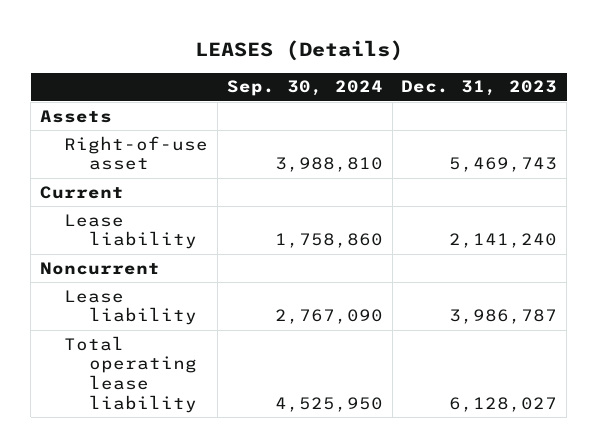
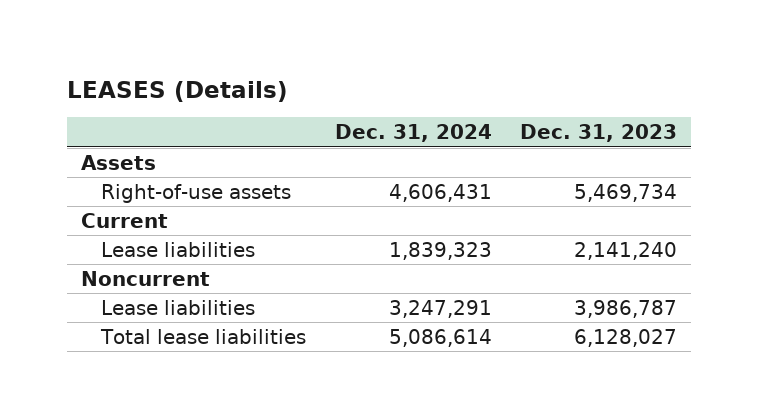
- | Sep. 30, 2024 | Dec. 31, 2023
+ | Dec. 31, 2024 | Dec. 31, 2023
- Right-of-use asset | 3,988,810 | 5,469,743
+ Right-of-use assets | 4,606,431 | 5,469,734
- Lease liability | 1,758,860 | 2,141,240
+ Lease liabilities | 1,839,323 | 2,141,240
- Lease liability | 2,767,090 | 3,986,787
- Total operating lease liability | 4,525,950 | 6,128,027
+ Lease liabilities | 3,247,291 | 3,986,787
+ Total lease liabilities | 5,086,614 | 6,128,027

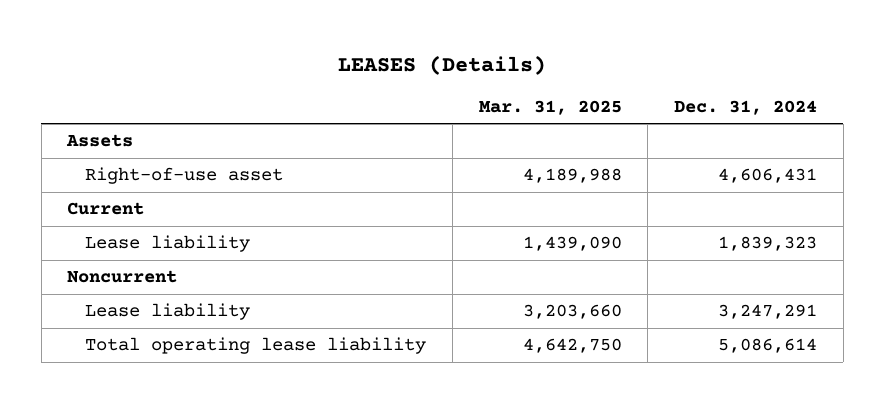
- | Dec. 31, 2024 | Dec. 31, 2023
+ | Mar. 31, 2025 | Dec. 31, 2024
- Right-of-use assets | 4,606,431 | 5,469,734
+ Right-of-use asset | 4,189,988 | 4,606,431
- Lease liabilities | 1,839,323 | 2,141,240
+ Lease liability | 1,439,090 | 1,839,323
- Lease liabilities | 3,247,291 | 3,986,787
- Total lease liabilities | 5,086,614 | 6,128,027
+ Lease liability | 3,203,660 | 3,247,291
+ Total operating lease liability | 4,642,750 | 5,086,614

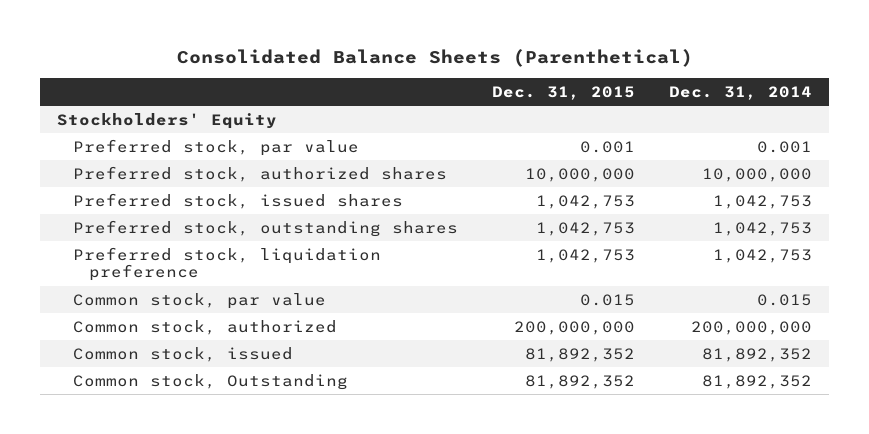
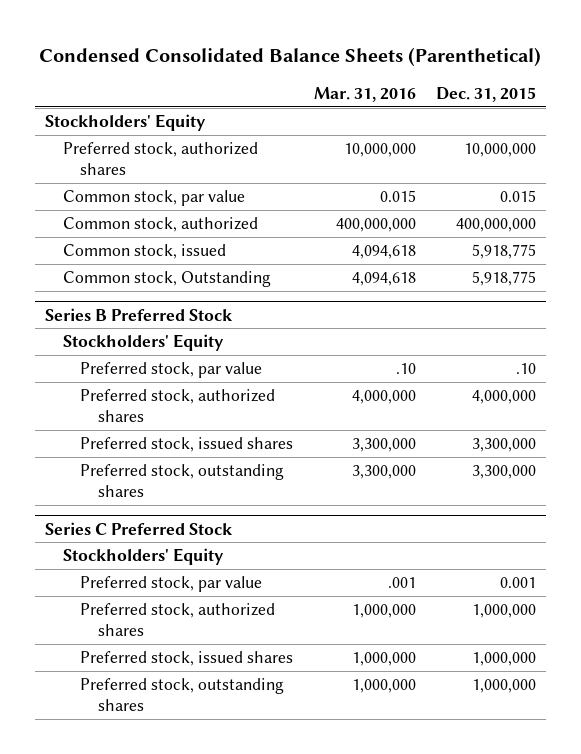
- Consolidated Balance Sheets (Parenthetical)
+ Condensed Consolidated Balance Sheets (Parenthetical)
- | Dec. 31, 2015 | Dec. 31, 2014
+ | Mar. 31, 2016 | Dec. 31, 2015
- Preferred stock, par value | 0.001 | 0.001
- Preferred stock, issued shares | 1,042,753 | 1,042,753
- Preferred stock, outstanding shares | 1,042,753 | 1,042,753
- Preferred stock, liquidation preference | 1,042,753 | 1,042,753
- Common stock, authorized | 200,000,000 | 200,000,000
- Common stock, issued | 81,892,352 | 81,892,352
- Common stock, Outstanding | 81,892,352 | 81,892,352
+ Common stock, authorized | 400,000,000 | 400,000,000
+ Common stock, issued | 4,094,618 | 5,918,775
+ Common stock, Outstanding | 4,094,618 | 5,918,775
+ Series B Preferred Stock
+ Stockholders' Equity
+ Preferred stock, par value | .10 | .10
+ Preferred stock, authorized shares | 4,000,000 | 4,000,000
+ Preferred stock, issued shares | 3,300,000 | 3,300,000
+ Preferred stock, outstanding shares | 3,300,000 | 3,300,000
+ Series C Preferred Stock
+ Stockholders' Equity
+ Preferred stock, par value | .001 | 0.001
+ Preferred stock, authorized shares | 1,000,000 | 1,000,000
+ Preferred stock, issued shares | 1,000,000 | 1,000,000
+ Preferred stock, outstanding shares | 1,000,000 | 1,000,000

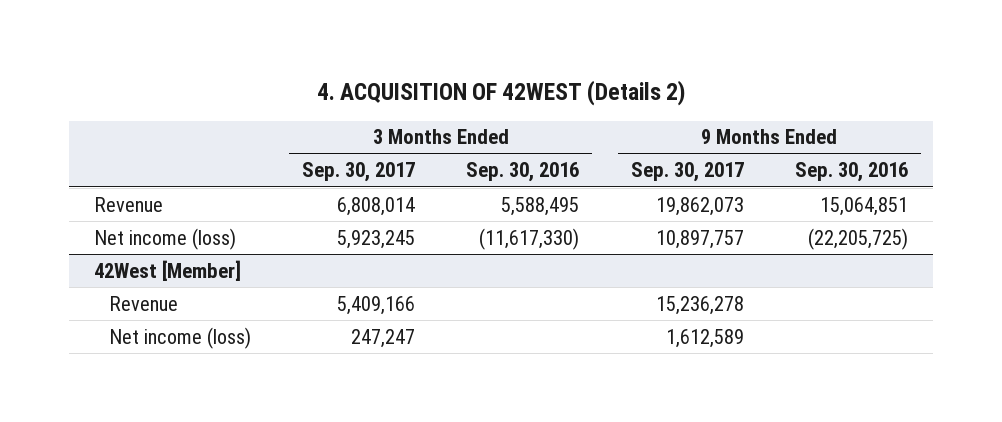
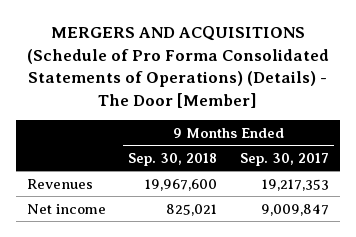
- 4. ACQUISITION OF 42WEST (Details 2)
+ MERGERS AND ACQUISITIONS (Schedule of Pro Forma Consolidated Statements of Operations) (Details) - The Door [Member]
- | 3 Months Ended Sep. 30, 2017 | 3 Months Ended Sep. 30, 2016 | 9 Months Ended Sep. 30, 2017 | 9 Months Ended Sep. 30, 2016
+ | 9 Months Ended Sep. 30, 2018 | 9 Months Ended Sep. 30, 2017
- Revenue | 6,808,014 | 5,588,495 | 19,862,073 | 15,064,851
- Net income (loss) | 5,923,245 | (11,617,330) | 10,897,757 | (22,205,725)
- 42West [Member]
- Revenue | 5,409,166 | | 15,236,278 |
- Net income (loss) | 247,247 | | 1,612,589 |
+ Revenues | 19,967,600 | 19,217,353
+ Net income | 825,021 | 9,009,847

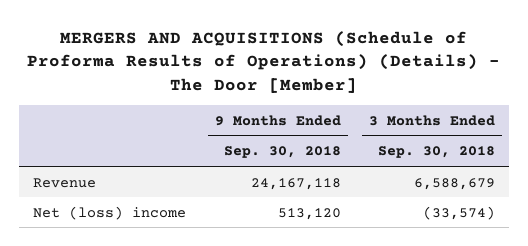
- MERGERS AND ACQUISITIONS (Schedule of Pro Forma Consolidated Statements of Operations) (Details) - The Door [Member]
+ MERGERS AND ACQUISITIONS (Schedule of Proforma Results of Operations) (Details) - The Door [Member]
- | 9 Months Ended Sep. 30, 2018 | 9 Months Ended Sep. 30, 2017
+ | 9 Months Ended Sep. 30, 2018 | 3 Months Ended Sep. 30, 2018
- Revenues | 19,967,600 | 19,217,353
- Net income | 825,021 | 9,009,847
+ Revenue | 24,167,118 | 6,588,679
+ Net (loss) income | 513,120 | (33,574)

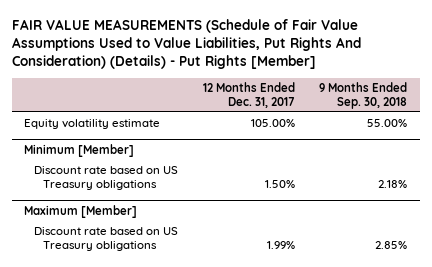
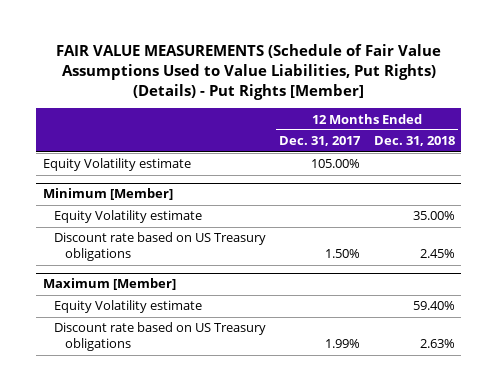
- FAIR VALUE MEASUREMENTS (Schedule of Fair Value Assumptions Used to Value Liabilities, Put Rights And Consideration) (Details) - Put Rights [Member]
+ FAIR VALUE MEASUREMENTS (Schedule of Fair Value Assumptions Used to Value Liabilities, Put Rights) (Details) - Put Rights [Member]
- | 12 Months Ended Dec. 31, 2017 | 9 Months Ended Sep. 30, 2018
+ | 12 Months Ended Dec. 31, 2017 | 12 Months Ended Dec. 31, 2018
- Equity volatility estimate | 105.00% | 55.00%
+ Equity Volatility estimate | 105.00% |
@ Minimum [Member]
+ Equity Volatility estimate | | 35.00%
@ Maximum [Member]
+ Equity Volatility estimate | | 59.40%

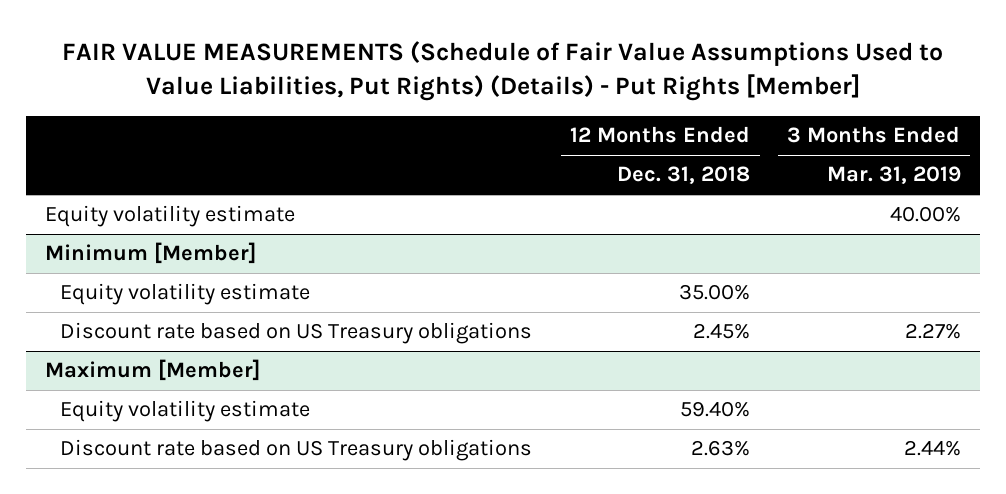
- | 12 Months Ended Dec. 31, 2017 | 12 Months Ended Dec. 31, 2018
+ | 12 Months Ended Dec. 31, 2018 | 3 Months Ended Mar. 31, 2019
- Equity Volatility estimate | 105.00% |
+ Equity volatility estimate | | 40.00%
@ Minimum [Member]
- Equity Volatility estimate | | 35.00%
+ Equity volatility estimate | 35.00% |
@ Maximum [Member]
- Equity Volatility estimate | | 59.40%
+ Equity volatility estimate | 59.40% |

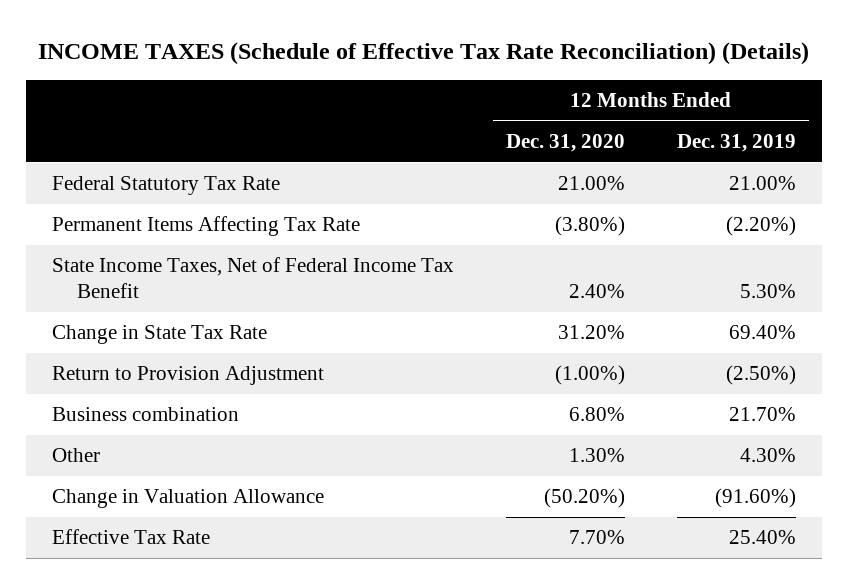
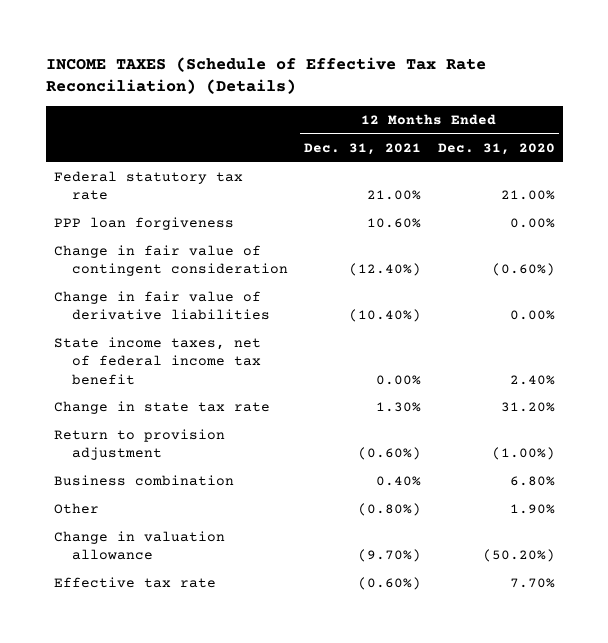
- | 12 Months Ended Dec. 31, 2020 | 12 Months Ended Dec. 31, 2019
+ | 12 Months Ended Dec. 31, 2021 | 12 Months Ended Dec. 31, 2020
- Federal Statutory Tax Rate | 21.00% | 21.00%
- Permanent Items Affecting Tax Rate | (3.80%) | (2.20%)
- State Income Taxes, Net of Federal Income Tax Benefit | 2.40% | 5.30%
- Change in State Tax Rate | 31.20% | 69.40%
- Return to Provision Adjustment | (1.00%) | (2.50%)
+ Federal statutory tax rate | 21.00% | 21.00%
+ PPP loan forgiveness | 10.60% | 0.00%
+ Change in fair value of contingent consideration | (12.40%) | (0.60%)
+ Change in fair value of derivative liabilities | (10.40%) | 0.00%
+ State income taxes, net of federal income tax benefit | 0.00% | 2.40%
+ Change in state tax rate | 1.30% | 31.20%
+ Return to provision adjustment | (0.60%) | (1.00%)
- Other | 1.30% | 4.30%
- Change in Valuation Allowance | (50.20%) | (91.60%)
- Effective Tax Rate | 7.70% | 25.40%
+ Other | (0.80%) | 1.90%
+ Change in valuation allowance | (9.70%) | (50.20%)
+ Effective tax rate | (0.60%) | 7.70%

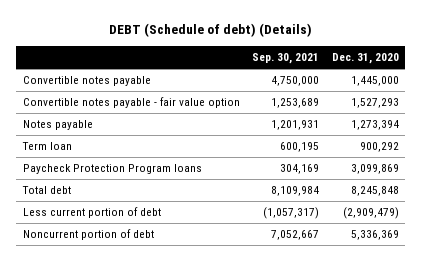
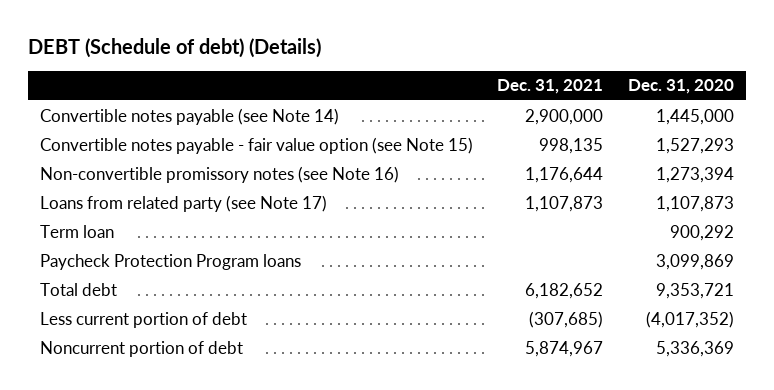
- | Sep. 30, 2021 | Dec. 31, 2020
+ | Dec. 31, 2021 | Dec. 31, 2020
- Convertible notes payable | 4,750,000 | 1,445,000
- Convertible notes payable - fair value option | 1,253,689 | 1,527,293
- Notes payable | 1,201,931 | 1,273,394
+ Convertible notes payable (see Note 14) | 2,900,000 | 1,445,000
+ Convertible notes payable - fair value option (see Note 15) | 998,135 | 1,527,293
+ Non-convertible promissory notes (see Note 16) | 1,176,644 | 1,273,394
+ Loans from related party (see Note 17) | 1,107,873 | 1,107,873
- Total debt | 8,109,984 | 8,245,848
- Less current portion of debt | (1,057,317) | (2,909,479)
+ Total debt | 6,182,652 | 9,353,721
+ Less current portion of debt | (307,685) | (4,017,352)

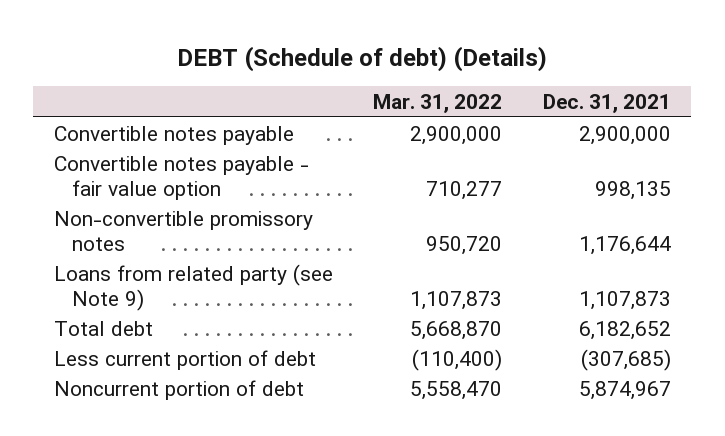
- | Dec. 31, 2021 | Dec. 31, 2020
+ | Mar. 31, 2022 | Dec. 31, 2021
- Convertible notes payable (see Note 14) | 2,900,000 | 1,445,000
- Convertible notes payable - fair value option (see Note 15) | 998,135 | 1,527,293
- Non-convertible promissory notes (see Note 16) | 1,176,644 | 1,273,394
- Loans from related party (see Note 17) | 1,107,873 | 1,107,873
- Term loan | | 900,292
- Paycheck Protection Program loans | | 3,099,869
+ Convertible notes payable | 2,900,000 | 2,900,000
+ Convertible notes payable - fair value option | 710,277 | 998,135
+ Non-convertible promissory notes | 950,720 | 1,176,644
+ Loans from related party (see Note 9) | 1,107,873 | 1,107,873

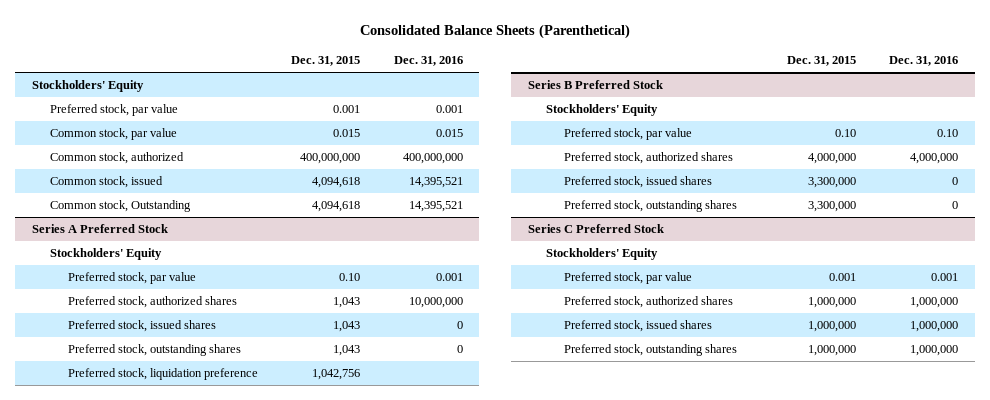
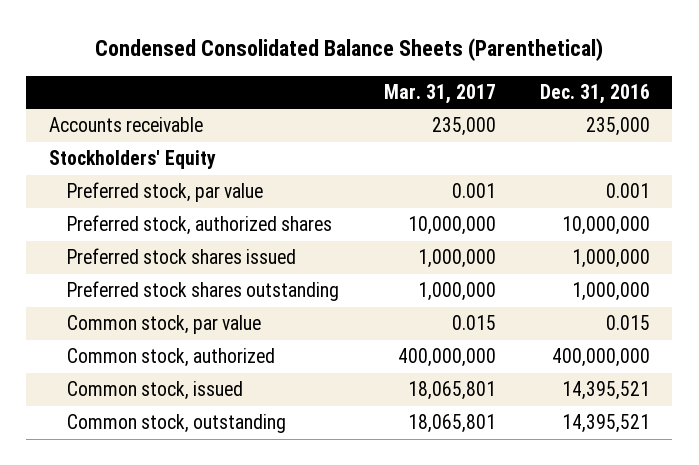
- Consolidated Balance Sheets (Parenthetical)
+ Condensed Consolidated Balance Sheets (Parenthetical)
- | Dec. 31, 2015 | Dec. 31, 2016
+ | Mar. 31, 2017 | Dec. 31, 2016
+ Accounts receivable | 235,000 | 235,000
+ Preferred stock, authorized shares | 10,000,000 | 10,000,000
+ Preferred stock shares issued | 1,000,000 | 1,000,000
+ Preferred stock shares outstanding | 1,000,000 | 1,000,000
- Common stock, Outstanding | 4,094,618 | 14,395,521
- Series A Preferred Stock
- Stockholders' Equity
- Preferred stock, par value | 0.10 | 0.001
- Preferred stock, authorized shares | 1,043 | 10,000,000
- Preferred stock, issued shares | 1,043 | 0
- Preferred stock, outstanding shares | 1,043 | 0
- Preferred stock, liquidation preference | 1,042,756 |
- Series B Preferred Stock
- Stockholders' Equity
- Preferred stock, par value | 0.10 | 0.10
- Preferred stock, authorized shares | 4,000,000 | 4,000,000
- Preferred stock, issued shares | 3,300,000 | 0
- Preferred stock, outstanding shares | 3,300,000 | 0
- Series C Preferred Stock
- Stockholders' Equity
- Preferred stock, par value | 0.001 | 0.001
- Preferred stock, authorized shares | 1,000,000 | 1,000,000
- Preferred stock, issued shares | 1,000,000 | 1,000,000
- Preferred stock, outstanding shares | 1,000,000 | 1,000,000
+ Common stock, outstanding | 18,065,801 | 14,395,521

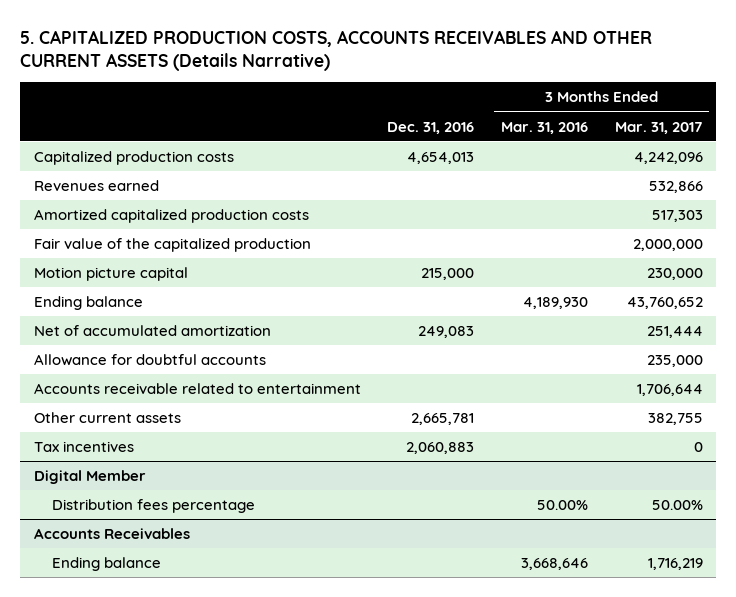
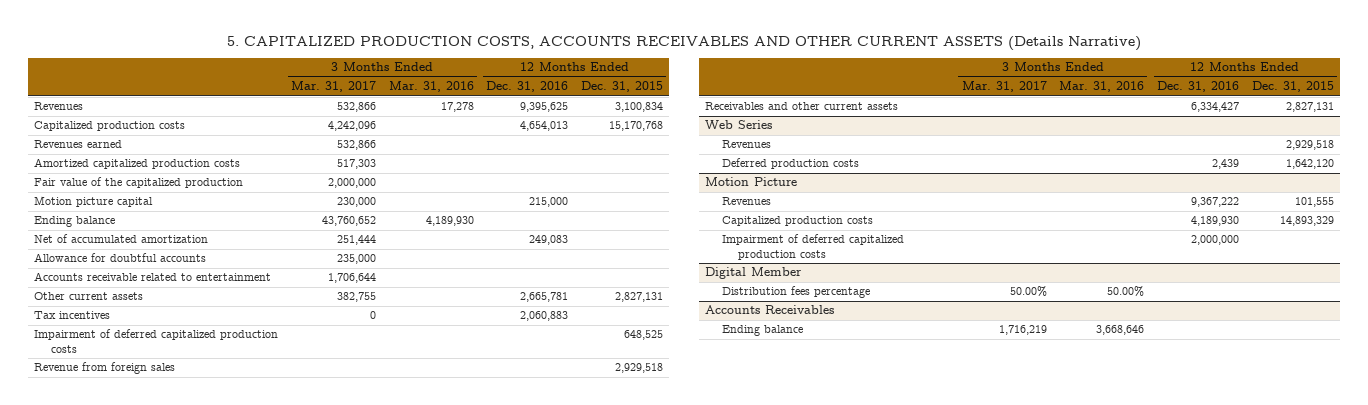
- | Dec. 31, 2016 | 3 Months Ended Mar. 31, 2016 | 3 Months Ended Mar. 31, 2017
+ | 3 Months Ended Mar. 31, 2017 | 3 Months Ended Mar. 31, 2016 | 12 Months Ended Dec. 31, 2016 | 12 Months Ended Dec. 31, 2015
+ Revenues | 532,866 | 17,278 | 9,395,625 | 3,100,834
+ Impairment of deferred capitalized production costs | | | | 648,525
+ Revenue from foreign sales | | | | 2,929,518
+ Receivables and other current assets | | | 6,334,427 | 2,827,131
+ Web Series
+ Revenues | | | | 2,929,518
+ Deferred production costs | | | 2,439 | 1,642,120
+ Motion Picture
+ Revenues | | | 9,367,222 | 101,555
+ Capitalized production costs | | | 4,189,930 | 14,893,329
+ Impairment of deferred capitalized production costs | | | 2,000,000 |

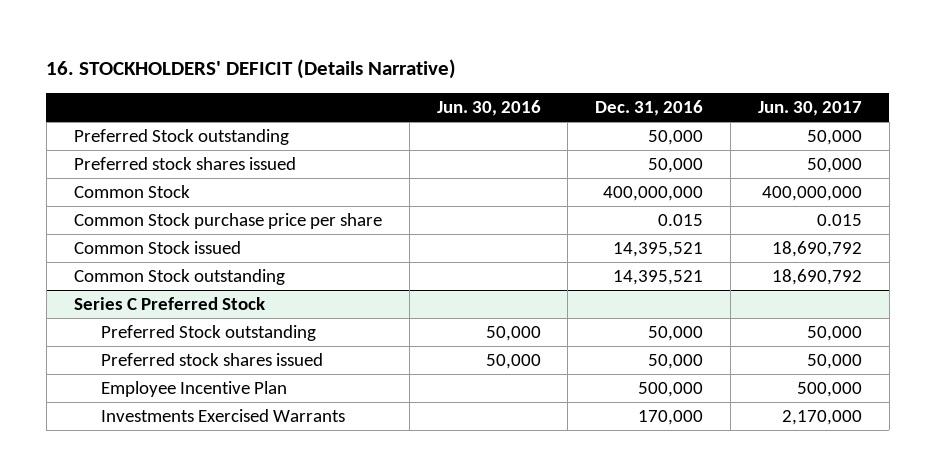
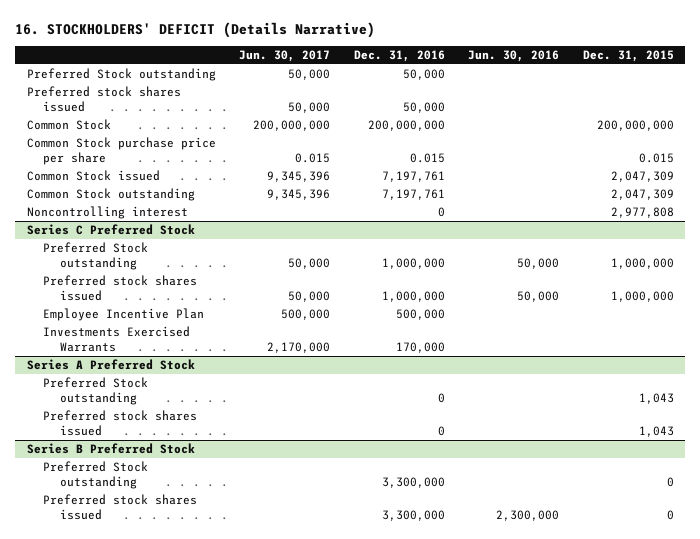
- | Jun. 30, 2016 | Dec. 31, 2016 | Jun. 30, 2017
+ | Jun. 30, 2017 | Dec. 31, 2016 | Jun. 30, 2016 | Dec. 31, 2015
- Common Stock | | 400,000,000 | 400,000,000
+ Common Stock | 200,000,000 | 200,000,000 | | 200,000,000
- Common Stock issued | | 14,395,521 | 18,690,792
- Common Stock outstanding | | 14,395,521 | 18,690,792
+ Common Stock issued | 9,345,396 | 7,197,761 | | 2,047,309
+ Common Stock outstanding | 9,345,396 | 7,197,761 | | 2,047,309
+ Noncontrolling interest | | 0 | | 2,977,808
@ Series C Preferred Stock
- Preferred Stock outstanding | 50,000 | 50,000 | 50,000
- Preferred stock shares issued | 50,000 | 50,000 | 50,000
+ Preferred Stock outstanding | 50,000 | 1,000,000 | 50,000 | 1,000,000
+ Preferred stock shares issued | 50,000 | 1,000,000 | 50,000 | 1,000,000
+ Series A Preferred Stock
+ Preferred Stock outstanding | | 0 | | 1,043
+ Preferred stock shares issued | | 0 | | 1,043
+ Series B Preferred Stock
+ Preferred Stock outstanding | | 3,300,000 | | 0
+ Preferred stock shares issued | | 3,300,000 | 2,300,000 | 0

